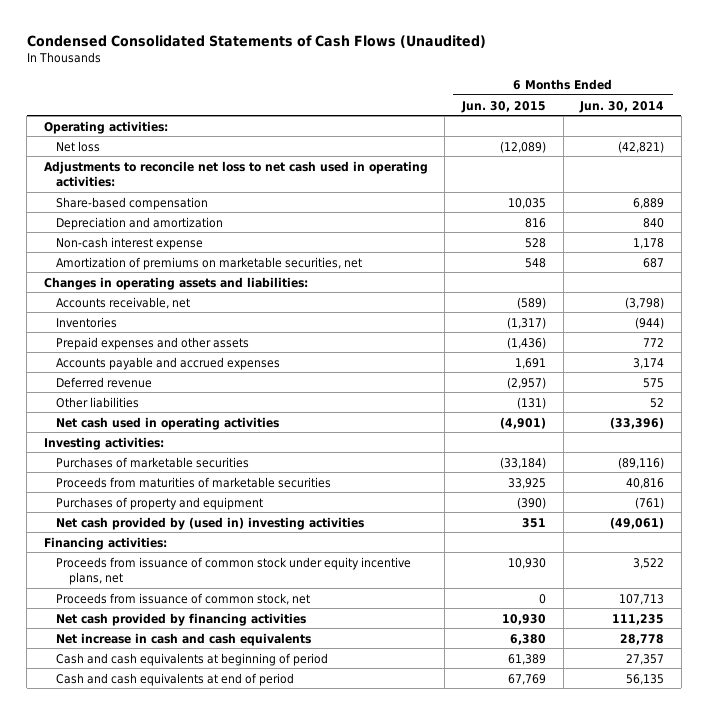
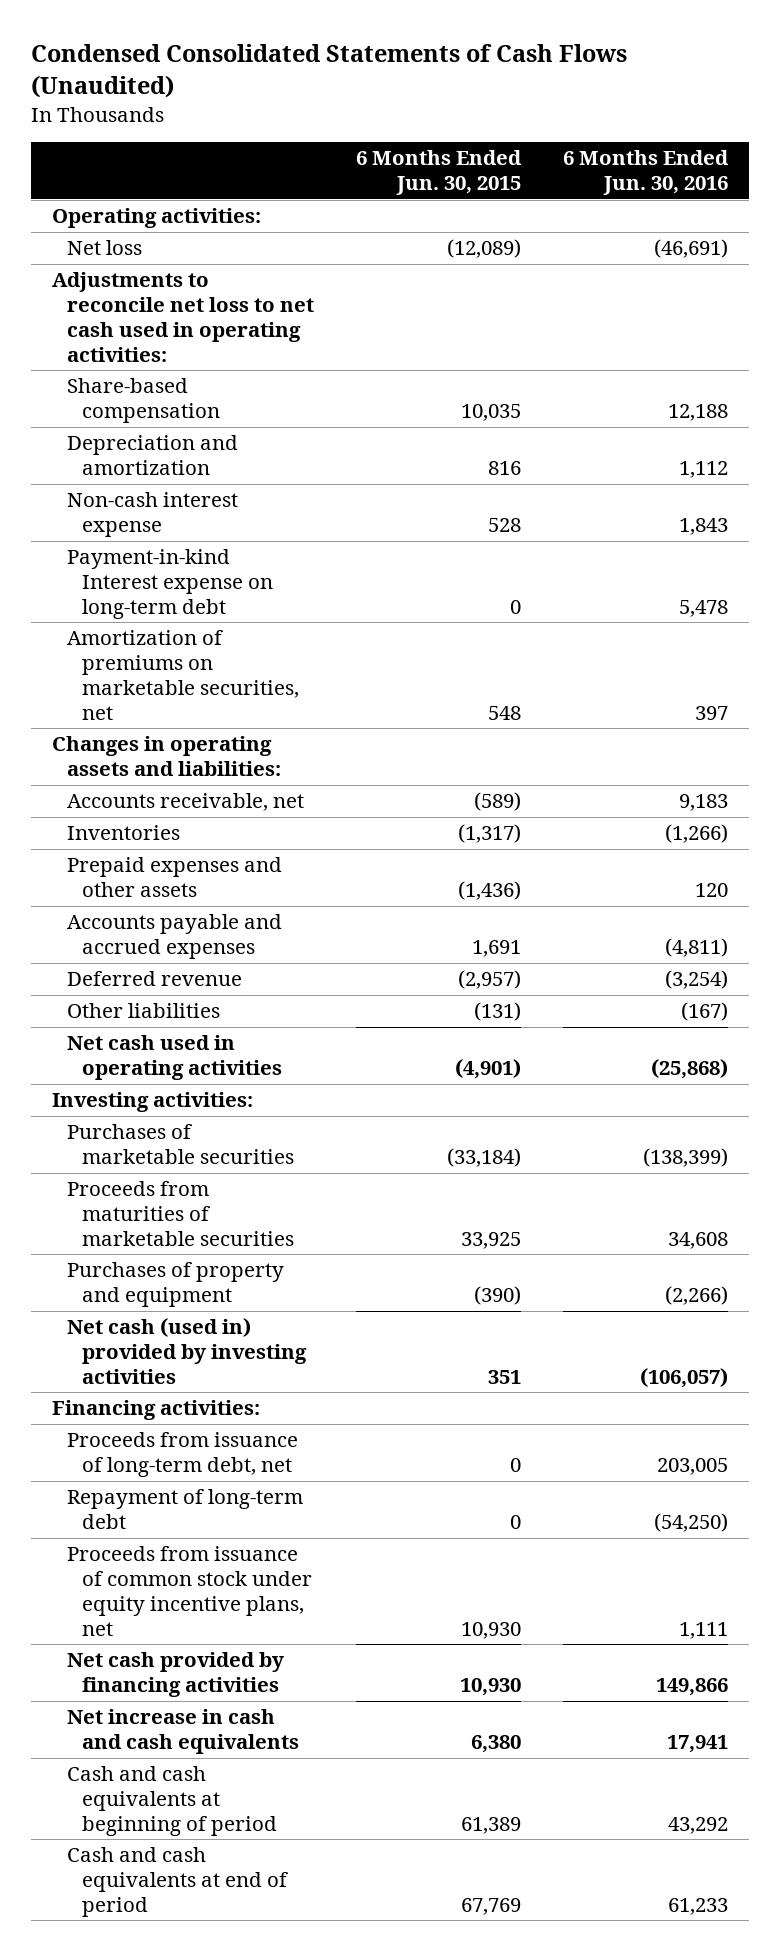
- | 6 Months Ended Jun. 30, 2015 | 6 Months Ended Jun. 30, 2014
+ | 6 Months Ended Jun. 30, 2015 | 6 Months Ended Jun. 30, 2016
+ Payment-in-kind Interest expense on long-term debt | 0 | 5,478
- Net cash provided by (used in) investing activities | 351 | (49,061)
+ Net cash (used in) provided by investing activities | 351 | (106,057)
+ Proceeds from issuance of long-term debt, net | 0 | 203,005
+ Repayment of long-term debt | 0 | (54,250)
- Proceeds from issuance of common stock, net | 0 | 107,713

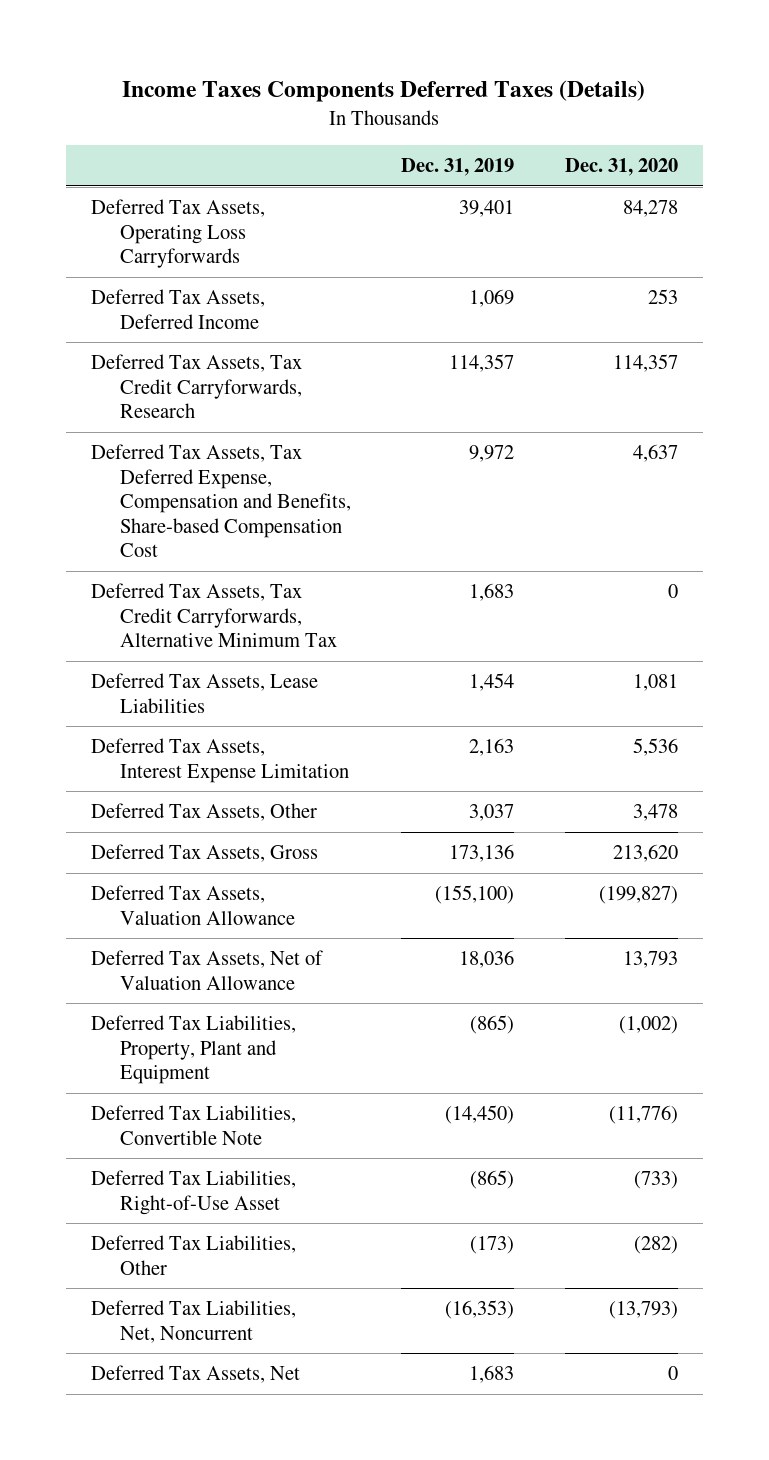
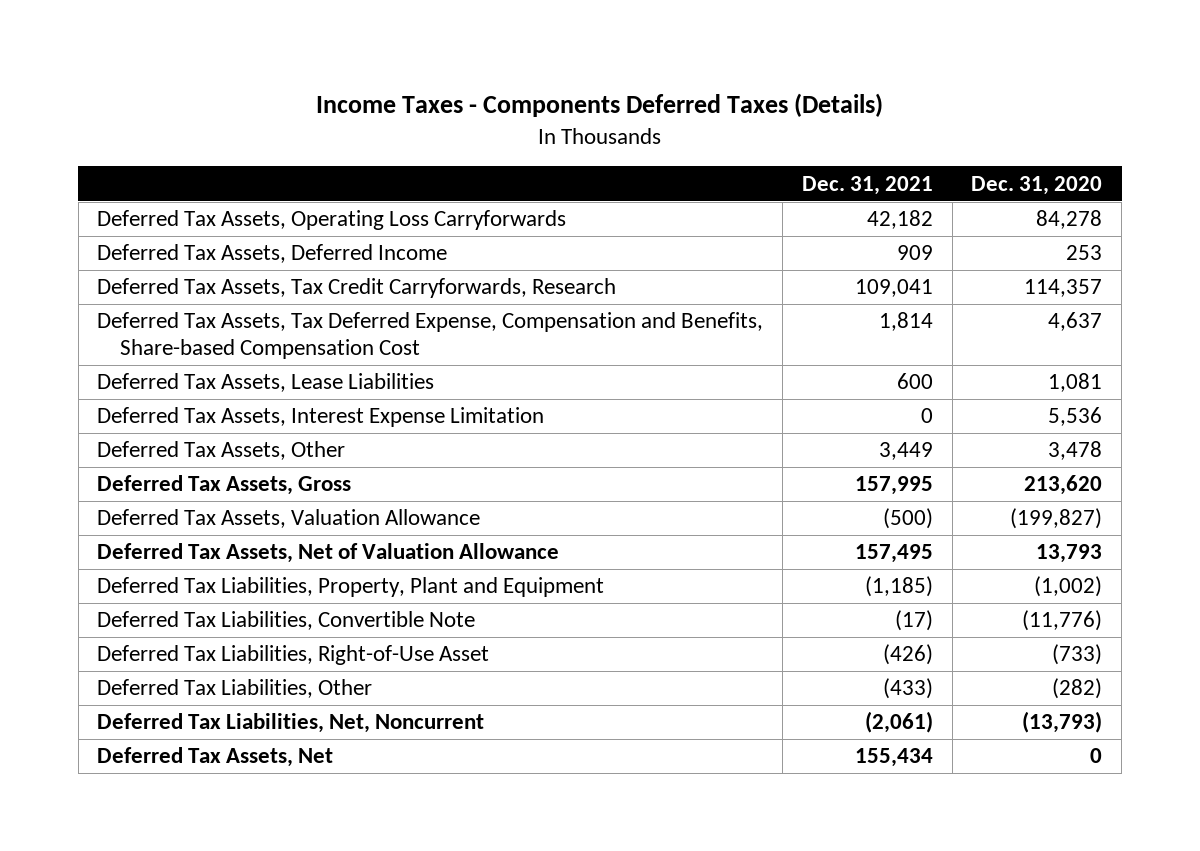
- Income Taxes Components Deferred Taxes (Details)
+ Income Taxes - Components Deferred Taxes (Details)
- | Dec. 31, 2019 | Dec. 31, 2020
+ | Dec. 31, 2021 | Dec. 31, 2020
- Deferred Tax Assets, Tax Credit Carryforwards, Alternative Minimum Tax | 1,683 | 0

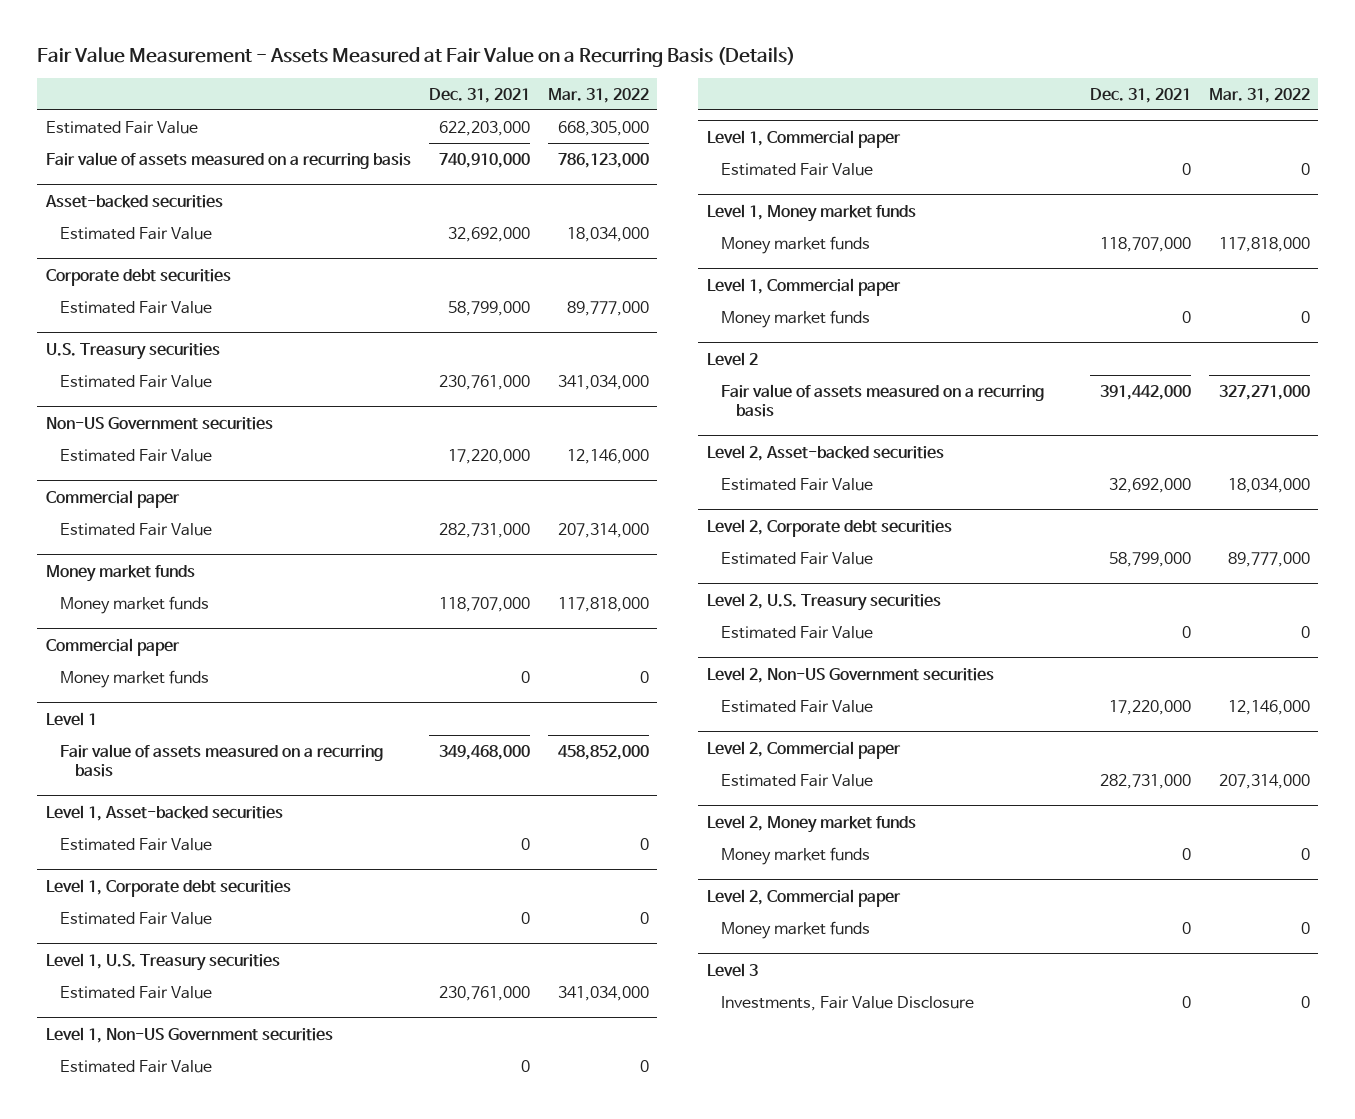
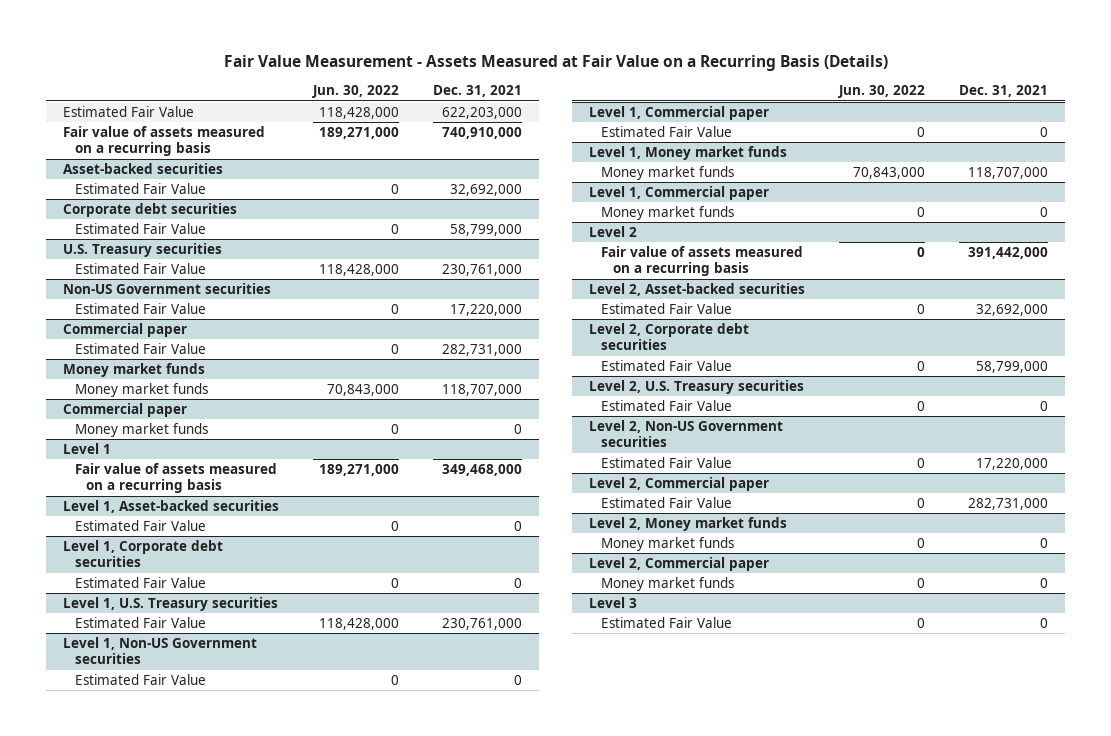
- | Dec. 31, 2021 | Mar. 31, 2022
+ | Jun. 30, 2022 | Dec. 31, 2021
@ Level 3
- Investments, Fair Value Disclosure | 0 | 0
+ Estimated Fair Value | 0 | 0

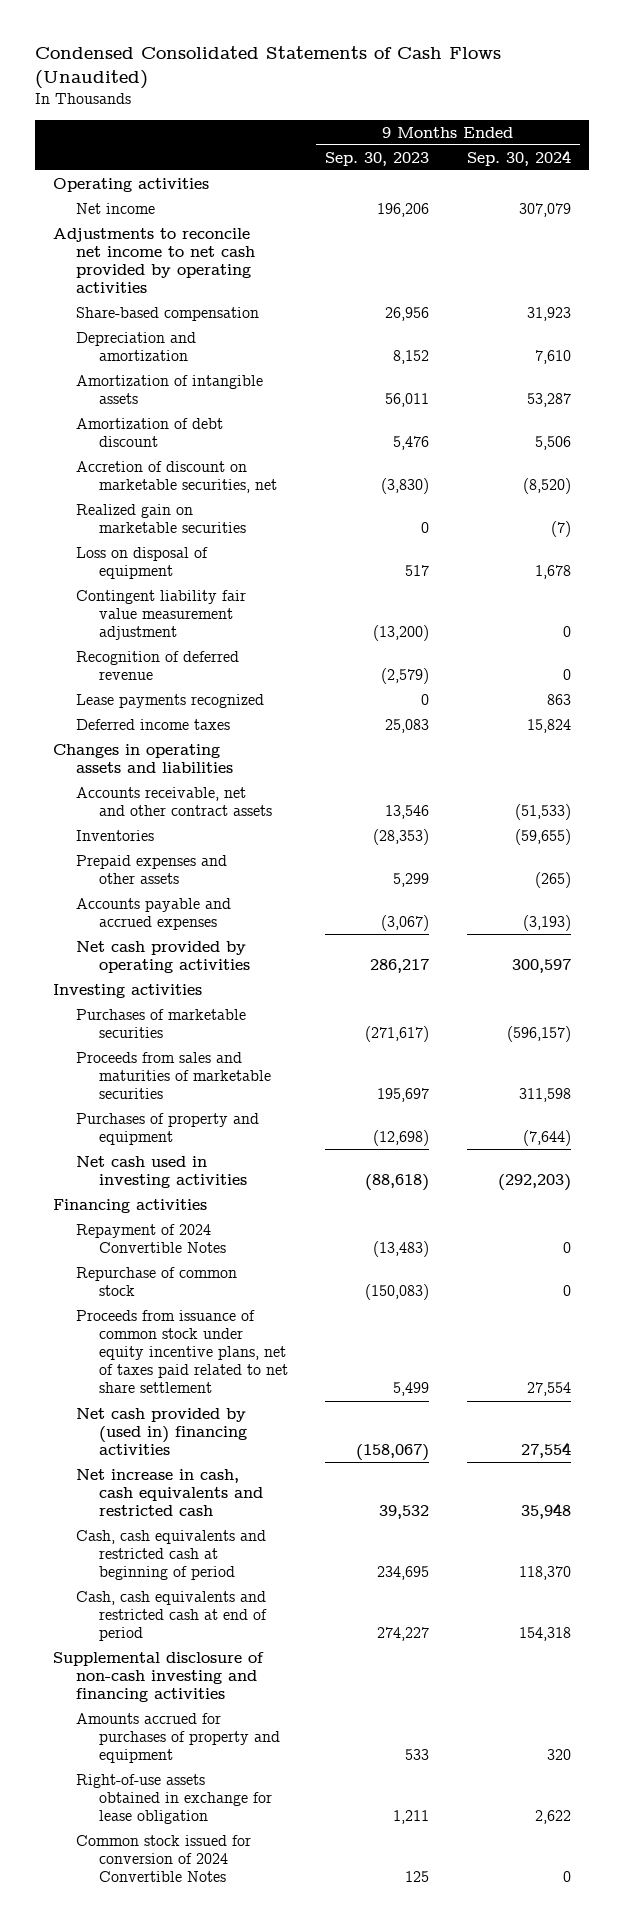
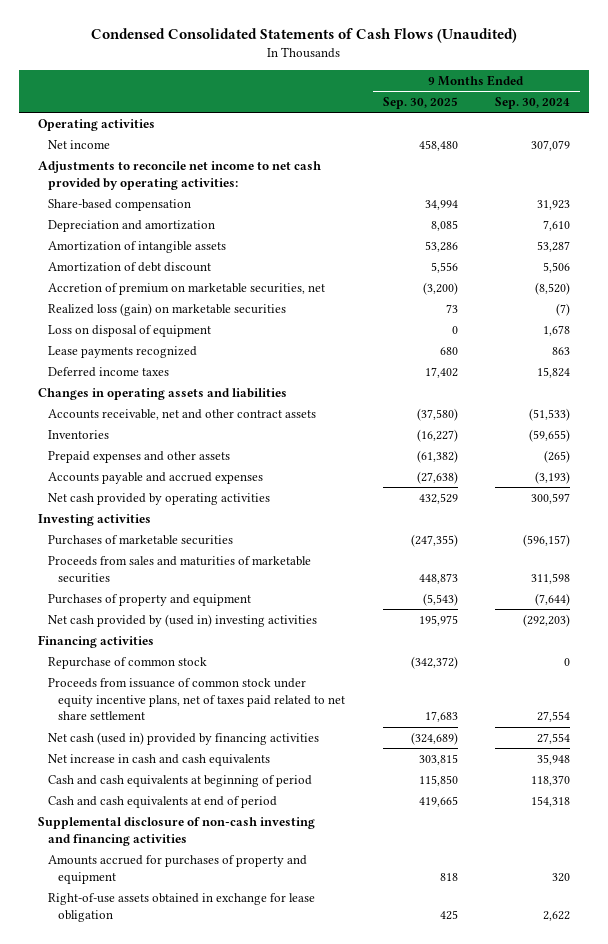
- | 9 Months Ended Sep. 30, 2023 | 9 Months Ended Sep. 30, 2024
+ | 9 Months Ended Sep. 30, 2025 | 9 Months Ended Sep. 30, 2024
- Adjustments to reconcile net income to net cash provided by operating activities
+ Adjustments to reconcile net income to net cash provided by operating activities:
- Accretion of discount on marketable securities, net | (3,830) | (8,520)
- Realized gain on marketable securities | 0 | (7)
+ Accretion of premium on marketable securities, net | (3,200) | (8,520)
+ Realized loss (gain) on marketable securities | 73 | (7)
- Contingent liability fair value measurement adjustment | (13,200) | 0
- Recognition of deferred revenue | (2,579) | 0
- Net cash used in investing activities | (88,618) | (292,203)
+ Net cash provided by (used in) investing activities | 195,975 | (292,203)
- Repayment of 2024 Convertible Notes | (13,483) | 0
- Net cash provided by (used in) financing activities | (158,067) | 27,554
- Net increase in cash, cash equivalents and restricted cash | 39,532 | 35,948
- Cash, cash equivalents and restricted cash at beginning of period | 234,695 | 118,370
- Cash, cash equivalents and restricted cash at end of period | 274,227 | 154,318
+ Net cash (used in) provided by financing activities | (324,689) | 27,554
+ Net increase in cash and cash equivalents | 303,815 | 35,948
+ Cash and cash equivalents at beginning of period | 115,850 | 118,370
+ Cash and cash equivalents at end of period | 419,665 | 154,318
- Common stock issued for conversion of 2024 Convertible Notes | 125 | 0

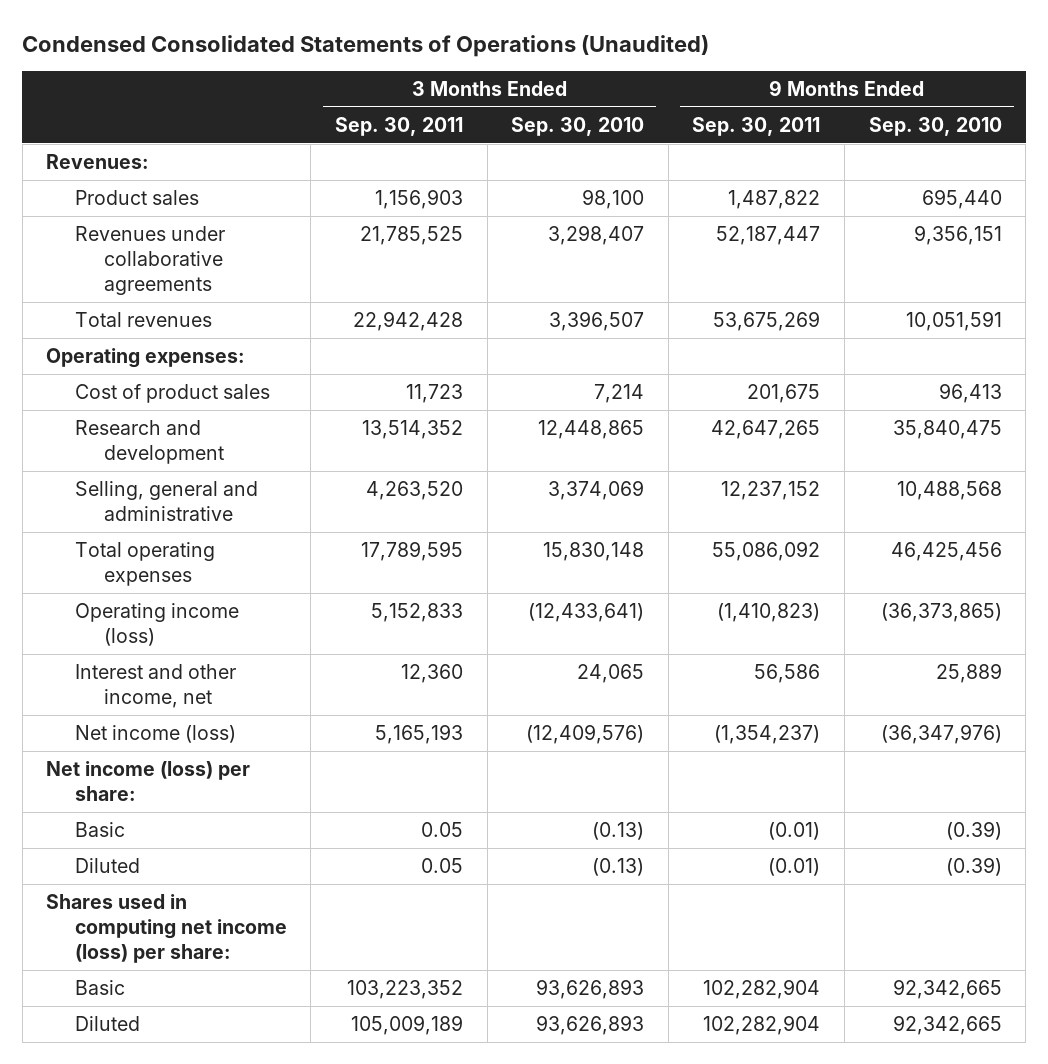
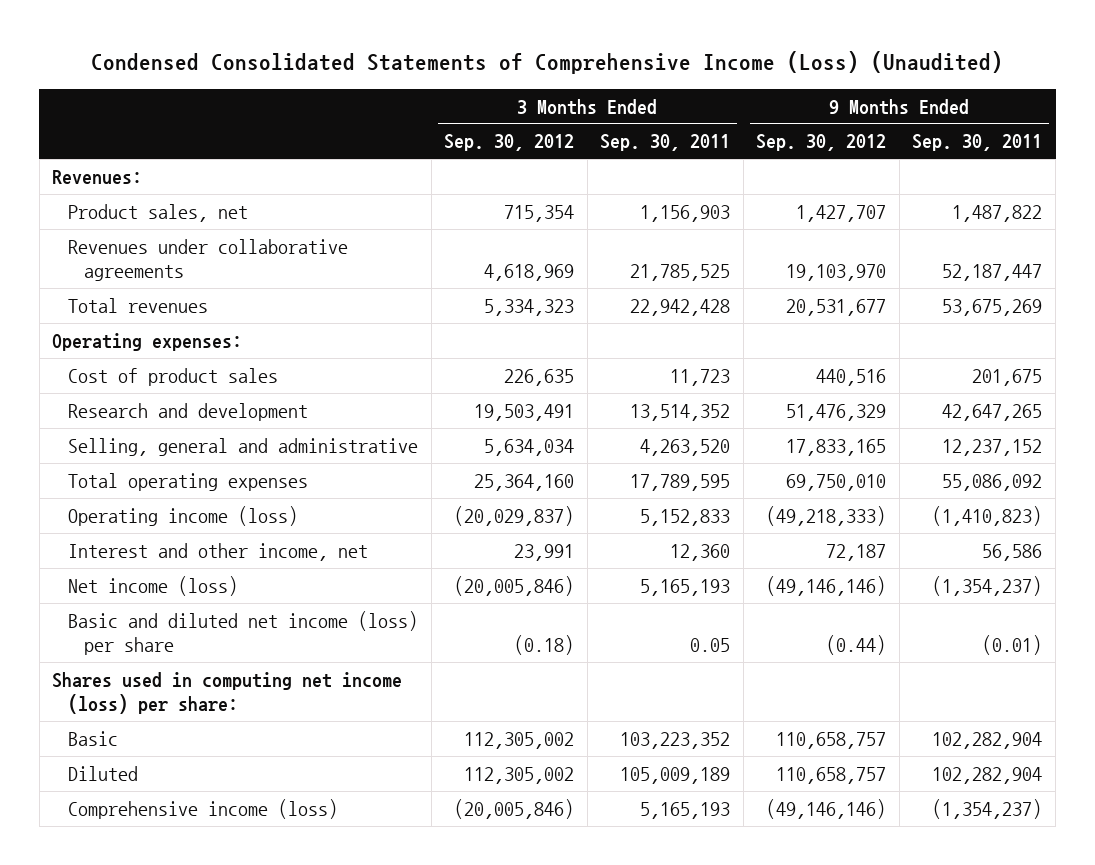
- Condensed Consolidated Statements of Operations (Unaudited)
+ Condensed Consolidated Statements of Comprehensive Income (Loss) (Unaudited)
- | 3 Months Ended Sep. 30, 2011 | 3 Months Ended Sep. 30, 2010 | 9 Months Ended Sep. 30, 2011 | 9 Months Ended Sep. 30, 2010
+ | 3 Months Ended Sep. 30, 2012 | 3 Months Ended Sep. 30, 2011 | 9 Months Ended Sep. 30, 2012 | 9 Months Ended Sep. 30, 2011
- Product sales | 1,156,903 | 98,100 | 1,487,822 | 695,440
+ Product sales, net | 715,354 | 1,156,903 | 1,427,707 | 1,487,822
- Net income (loss) per share:
- Basic | 0.05 | (0.13) | (0.01) | (0.39)
- Diluted | 0.05 | (0.13) | (0.01) | (0.39)
+ Basic and diluted net income (loss) per share | (0.18) | 0.05 | (0.44) | (0.01)
+ Comprehensive income (loss) | (20,005,846) | 5,165,193 | (49,146,146) | (1,354,237)

